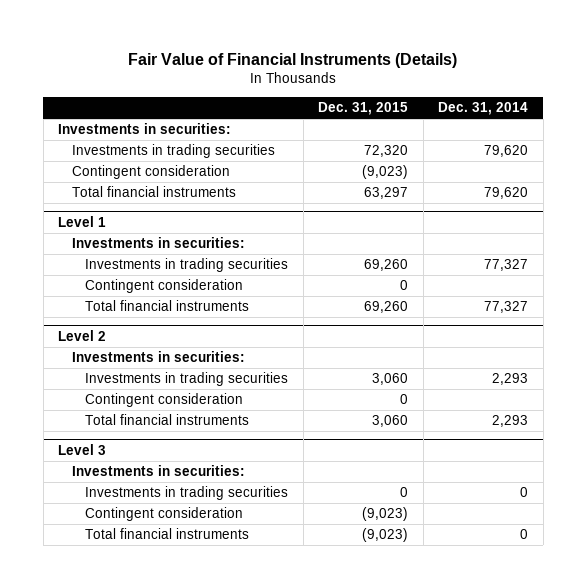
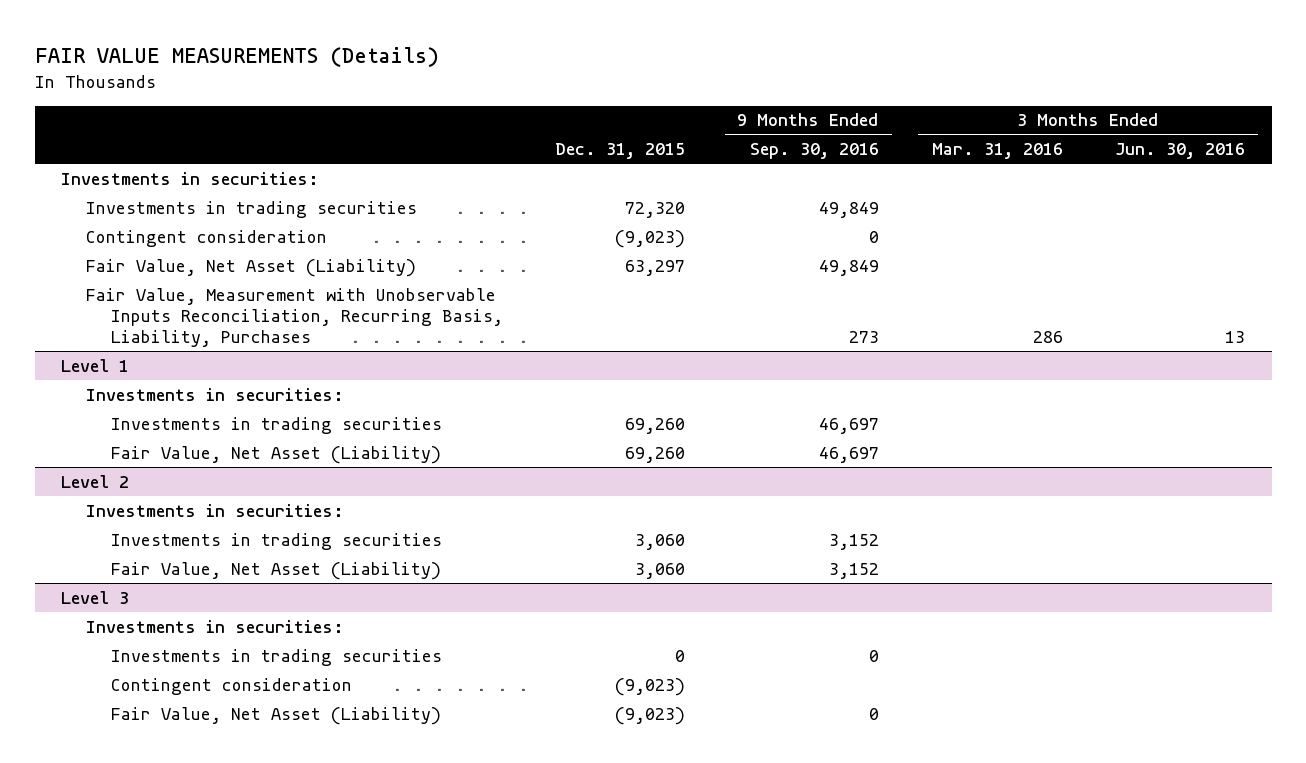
- Fair Value of Financial Instruments (Details)
+ FAIR VALUE MEASUREMENTS (Details)
- | Dec. 31, 2015 | Dec. 31, 2014
+ | Dec. 31, 2015 | 9 Months Ended Sep. 30, 2016 | 3 Months Ended Mar. 31, 2016 | 3 Months Ended Jun. 30, 2016
- Total financial instruments | 63,297 | 79,620
+ Fair Value, Net Asset (Liability) | 63,297 | 49,849 | |
+ Fair Value, Measurement with Unobservable Inputs Reconciliation, Recurring Basis, Liability, Purchases | | 273 | 286 | 13
@ Level 1
- Contingent consideration | 0 |
- Total financial instruments | 69,260 | 77,327
+ Fair Value, Net Asset (Liability) | 69,260 | 46,697 | |
@ Level 2
- Contingent consideration | 0 |
- Total financial instruments | 3,060 | 2,293
+ Fair Value, Net Asset (Liability) | 3,060 | 3,152 | |
@ Level 3
- Total financial instruments | (9,023) | 0
+ Fair Value, Net Asset (Liability) | (9,023) | 0 | |

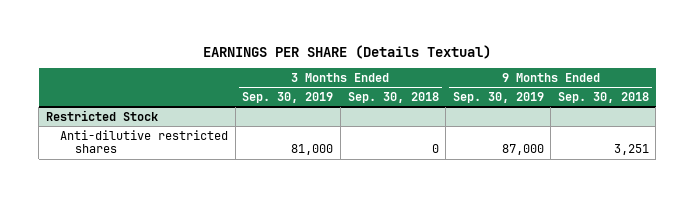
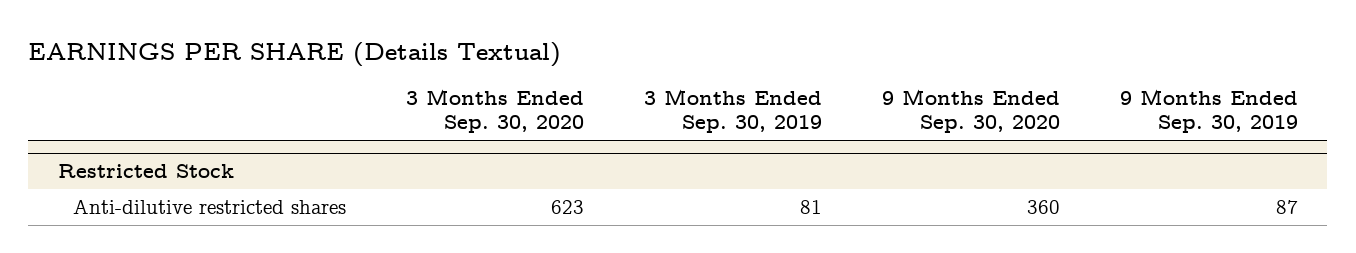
- | 3 Months Ended Sep. 30, 2019 | 3 Months Ended Sep. 30, 2018 | 9 Months Ended Sep. 30, 2019 | 9 Months Ended Sep. 30, 2018
+ | 3 Months Ended Sep. 30, 2020 | 3 Months Ended Sep. 30, 2019 | 9 Months Ended Sep. 30, 2020 | 9 Months Ended Sep. 30, 2019
@ Restricted Stock
- Anti-dilutive restricted shares | 81,000 | 0 | 87,000 | 3,251
+ Anti-dilutive restricted shares | 623 | 81 | 360 | 87

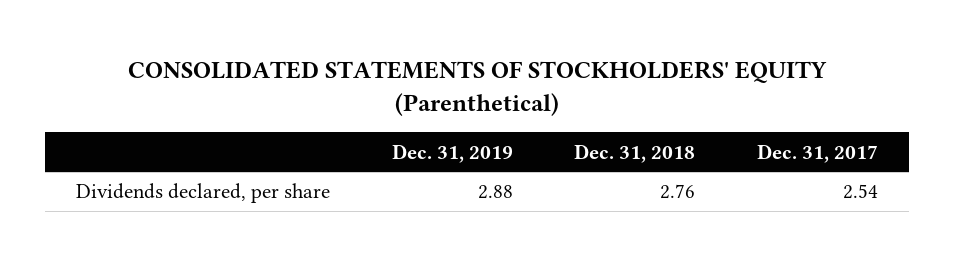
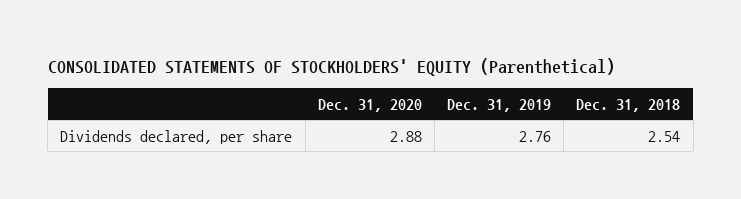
- | Dec. 31, 2019 | Dec. 31, 2018 | Dec. 31, 2017
+ | Dec. 31, 2020 | Dec. 31, 2019 | Dec. 31, 2018
- Dividends declared, per share | 2.88 | 2.76 | 2.54
+ Dividends declared, per share | 2.88 | 2.76 | 2.54

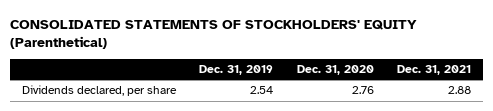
- | Dec. 31, 2020 | Dec. 31, 2019 | Dec. 31, 2018
+ | Dec. 31, 2019 | Dec. 31, 2020 | Dec. 31, 2021
- Dividends declared, per share | 2.88 | 2.76 | 2.54
+ Dividends declared, per share | 2.54 | 2.76 | 2.88

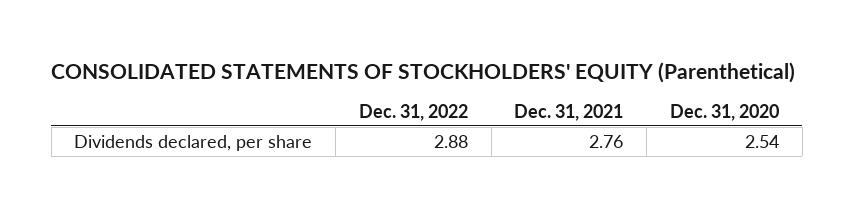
- | Dec. 31, 2019 | Dec. 31, 2020 | Dec. 31, 2021
+ | Dec. 31, 2022 | Dec. 31, 2021 | Dec. 31, 2020
- Dividends declared, per share | 2.54 | 2.76 | 2.88
+ Dividends declared, per share | 2.88 | 2.76 | 2.54

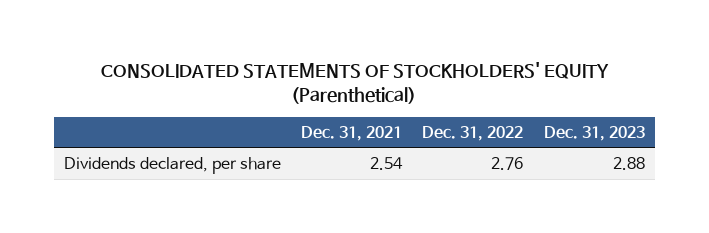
- | Dec. 31, 2022 | Dec. 31, 2021 | Dec. 31, 2020
+ | Dec. 31, 2021 | Dec. 31, 2022 | Dec. 31, 2023
- Dividends declared, per share | 2.88 | 2.76 | 2.54
+ Dividends declared, per share | 2.54 | 2.76 | 2.88

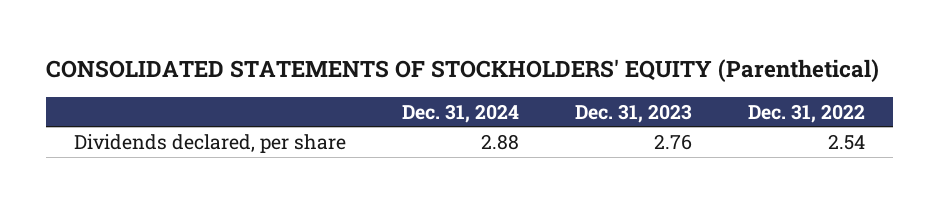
- | Dec. 31, 2021 | Dec. 31, 2022 | Dec. 31, 2023
+ | Dec. 31, 2024 | Dec. 31, 2023 | Dec. 31, 2022
- Dividends declared, per share | 2.54 | 2.76 | 2.88
+ Dividends declared, per share | 2.88 | 2.76 | 2.54

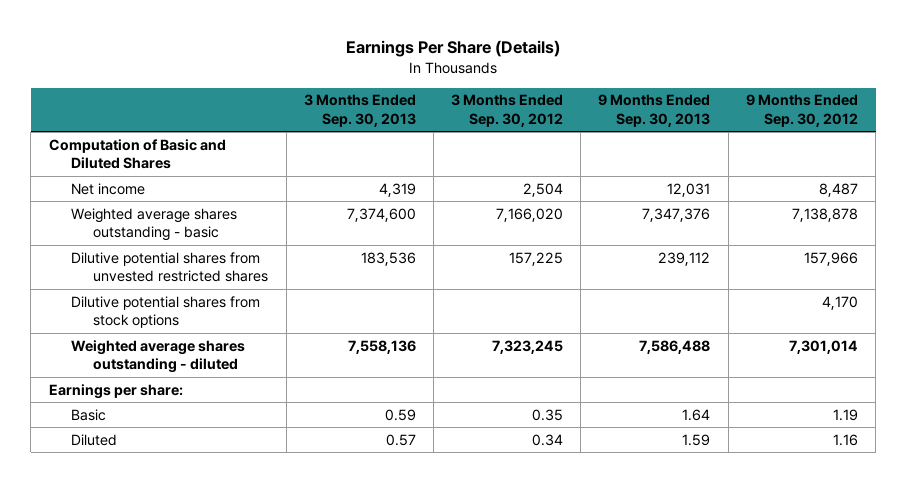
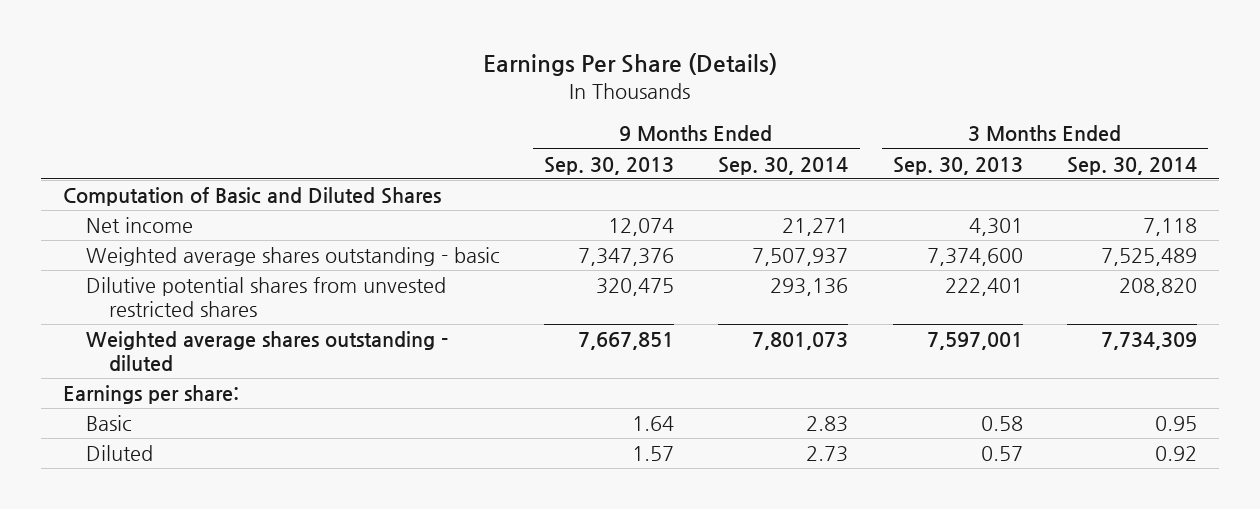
- | 3 Months Ended Sep. 30, 2013 | 3 Months Ended Sep. 30, 2012 | 9 Months Ended Sep. 30, 2013 | 9 Months Ended Sep. 30, 2012
+ | 9 Months Ended Sep. 30, 2013 | 9 Months Ended Sep. 30, 2014 | 3 Months Ended Sep. 30, 2013 | 3 Months Ended Sep. 30, 2014
- Net income | 4,319 | 2,504 | 12,031 | 8,487
+ Net income | 12,074 | 21,271 | 4,301 | 7,118
- Dilutive potential shares from unvested restricted shares | 183,536 | 157,225 | 239,112 | 157,966
- Dilutive potential shares from stock options | | | | 4,170
- Weighted average shares outstanding - diluted | 7,558,136 | 7,323,245 | 7,586,488 | 7,301,014
+ Dilutive potential shares from unvested restricted shares | 320,475 | 293,136 | 222,401 | 208,820
+ Weighted average shares outstanding - diluted | 7,667,851 | 7,801,073 | 7,597,001 | 7,734,309
- Basic | 0.59 | 0.35 | 1.64 | 1.19
- Diluted | 0.57 | 0.34 | 1.59 | 1.16
+ Basic | 1.64 | 2.83 | 0.58 | 0.95
+ Diluted | 1.57 | 2.73 | 0.57 | 0.92

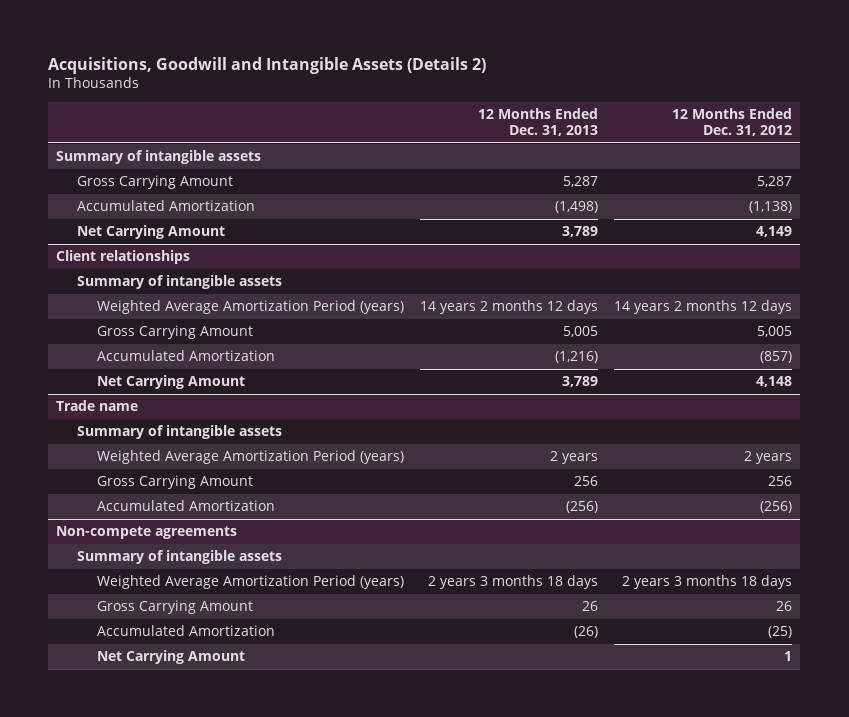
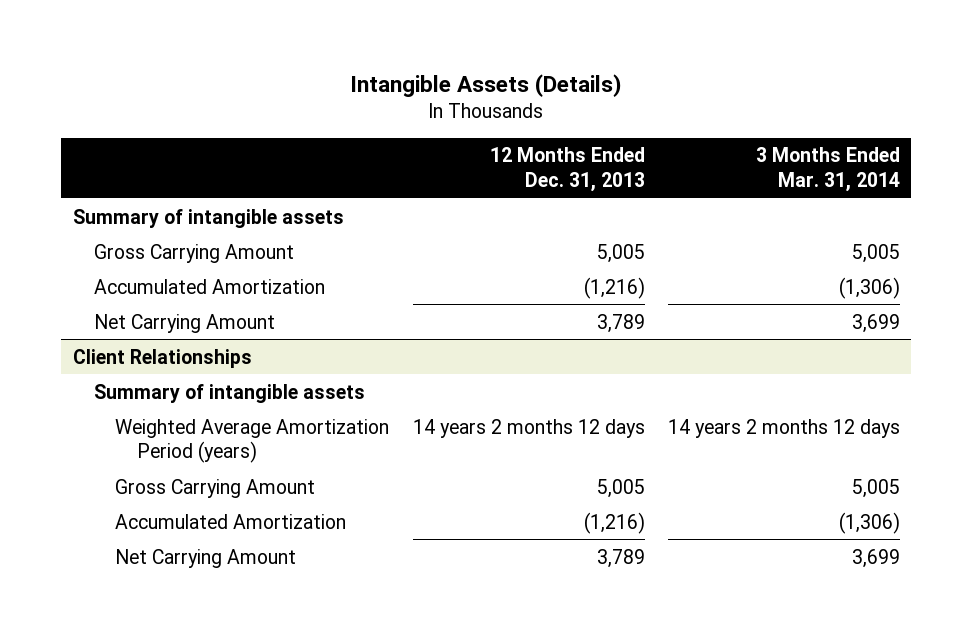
- Acquisitions, Goodwill and Intangible Assets (Details 2)
+ Intangible Assets (Details)
- | 12 Months Ended Dec. 31, 2013 | 12 Months Ended Dec. 31, 2012
+ | 12 Months Ended Dec. 31, 2013 | 3 Months Ended Mar. 31, 2014
- Gross Carrying Amount | 5,287 | 5,287
- Accumulated Amortization | (1,498) | (1,138)
+ Gross Carrying Amount | 5,005 | 5,005
+ Accumulated Amortization | (1,216) | (1,306)
- Client relationships
+ Client Relationships
- Trade name
- Summary of intangible assets
- Weighted Average Amortization Period (years) | 2 years | 2 years
- Gross Carrying Amount | 256 | 256
- Accumulated Amortization | (256) | (256)
- Non-compete agreements
- Summary of intangible assets
- Weighted Average Amortization Period (years) | 2 years 3 months 18 days | 2 years 3 months 18 days
- Gross Carrying Amount | 26 | 26
- Accumulated Amortization | (26) | (25)
- Net Carrying Amount | | 1

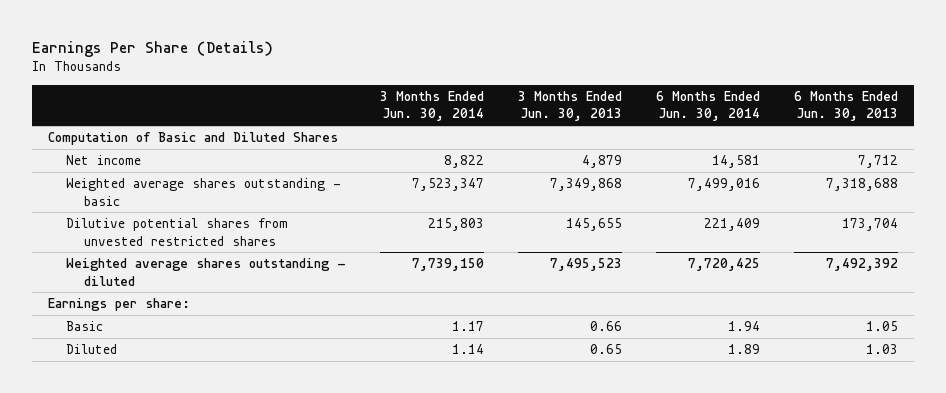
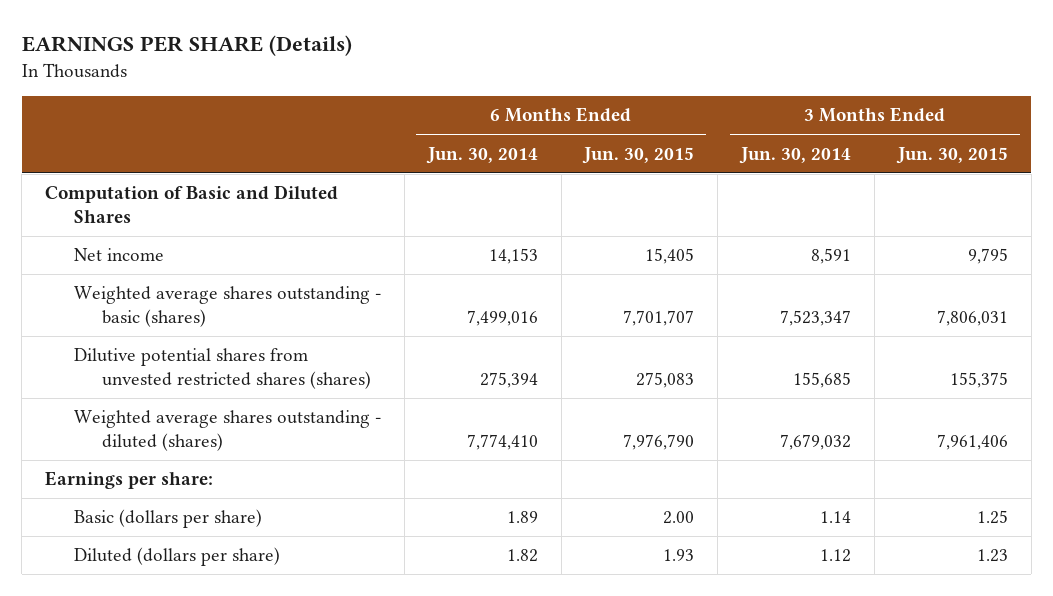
- Earnings Per Share (Details)
+ EARNINGS PER SHARE (Details)
- | 3 Months Ended Jun. 30, 2014 | 3 Months Ended Jun. 30, 2013 | 6 Months Ended Jun. 30, 2014 | 6 Months Ended Jun. 30, 2013
+ | 6 Months Ended Jun. 30, 2014 | 6 Months Ended Jun. 30, 2015 | 3 Months Ended Jun. 30, 2014 | 3 Months Ended Jun. 30, 2015
- Net income | 8,822 | 4,879 | 14,581 | 7,712
- Weighted average shares outstanding - basic | 7,523,347 | 7,349,868 | 7,499,016 | 7,318,688
- Dilutive potential shares from unvested restricted shares | 215,803 | 145,655 | 221,409 | 173,704
- Weighted average shares outstanding - diluted | 7,739,150 | 7,495,523 | 7,720,425 | 7,492,392
+ Net income | 14,153 | 15,405 | 8,591 | 9,795
+ Weighted average shares outstanding - basic (shares) | 7,499,016 | 7,701,707 | 7,523,347 | 7,806,031
+ Dilutive potential shares from unvested restricted shares (shares) | 275,394 | 275,083 | 155,685 | 155,375
+ Weighted average shares outstanding - diluted (shares) | 7,774,410 | 7,976,790 | 7,679,032 | 7,961,406
- Basic | 1.17 | 0.66 | 1.94 | 1.05
- Diluted | 1.14 | 0.65 | 1.89 | 1.03
+ Basic (dollars per share) | 1.89 | 2.00 | 1.14 | 1.25
+ Diluted (dollars per share) | 1.82 | 1.93 | 1.12 | 1.23

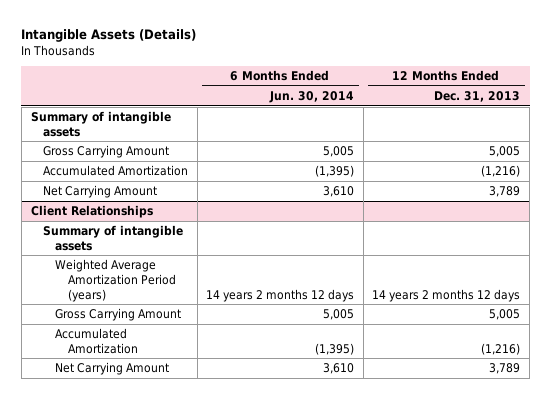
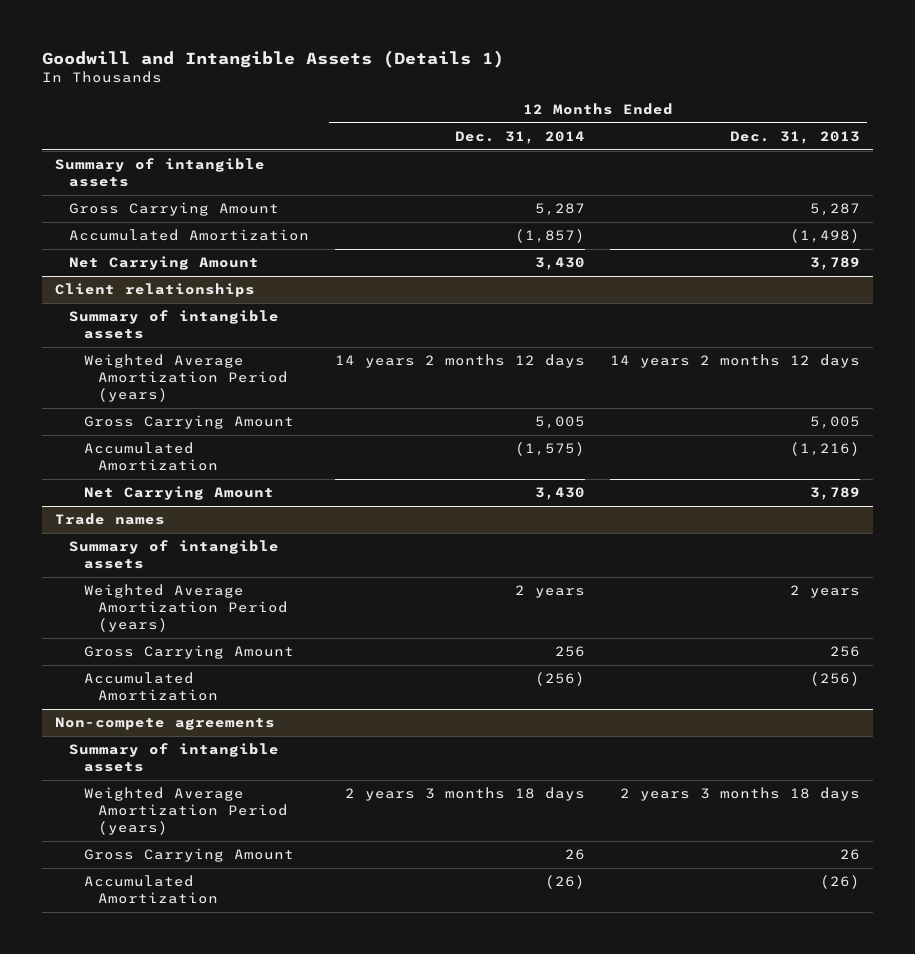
- Intangible Assets (Details)
+ Goodwill and Intangible Assets (Details 1)
- | 6 Months Ended Jun. 30, 2014 | 12 Months Ended Dec. 31, 2013
+ | 12 Months Ended Dec. 31, 2014 | 12 Months Ended Dec. 31, 2013
- Gross Carrying Amount | 5,005 | 5,005
- Accumulated Amortization | (1,395) | (1,216)
+ Gross Carrying Amount | 5,287 | 5,287
+ Accumulated Amortization | (1,857) | (1,498)
- Client Relationships
+ Client relationships
+ Trade names
+ Summary of intangible assets
+ Weighted Average Amortization Period (years) | 2 years | 2 years
+ Gross Carrying Amount | 256 | 256
+ Accumulated Amortization | (256) | (256)
+ Non-compete agreements
+ Summary of intangible assets
+ Weighted Average Amortization Period (years) | 2 years 3 months 18 days | 2 years 3 months 18 days
+ Gross Carrying Amount | 26 | 26
+ Accumulated Amortization | (26) | (26)

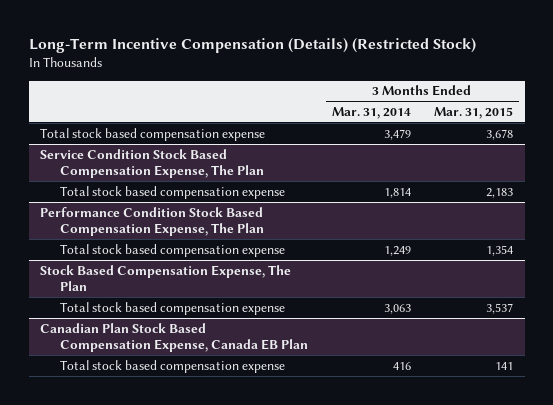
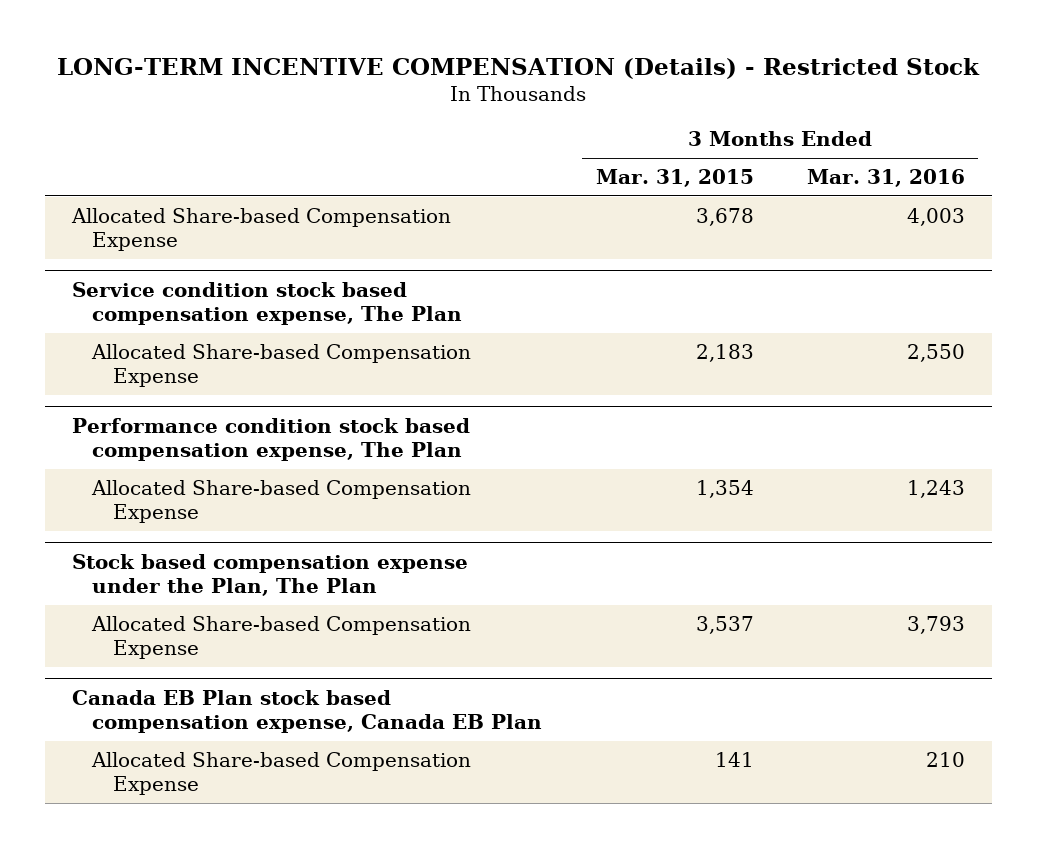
- Long-Term Incentive Compensation (Details) (Restricted Stock)
+ LONG-TERM INCENTIVE COMPENSATION (Details) - Restricted Stock
- | 3 Months Ended Mar. 31, 2014 | 3 Months Ended Mar. 31, 2015
+ | 3 Months Ended Mar. 31, 2015 | 3 Months Ended Mar. 31, 2016
- Total stock based compensation expense | 3,479 | 3,678
- Service Condition Stock Based Compensation Expense, The Plan
- Total stock based compensation expense | 1,814 | 2,183
- Performance Condition Stock Based Compensation Expense, The Plan
- Total stock based compensation expense | 1,249 | 1,354
- Stock Based Compensation Expense, The Plan
- Total stock based compensation expense | 3,063 | 3,537
- Canadian Plan Stock Based Compensation Expense, Canada EB Plan
- Total stock based compensation expense | 416 | 141
+ Allocated Share-based Compensation Expense | 3,678 | 4,003
+ Service condition stock based compensation expense, The Plan
+ Allocated Share-based Compensation Expense | 2,183 | 2,550
+ Performance condition stock based compensation expense, The Plan
+ Allocated Share-based Compensation Expense | 1,354 | 1,243
+ Stock based compensation expense under the Plan, The Plan
+ Allocated Share-based Compensation Expense | 3,537 | 3,793
+ Canada EB Plan stock based compensation expense, Canada EB Plan
+ Allocated Share-based Compensation Expense | 141 | 210

